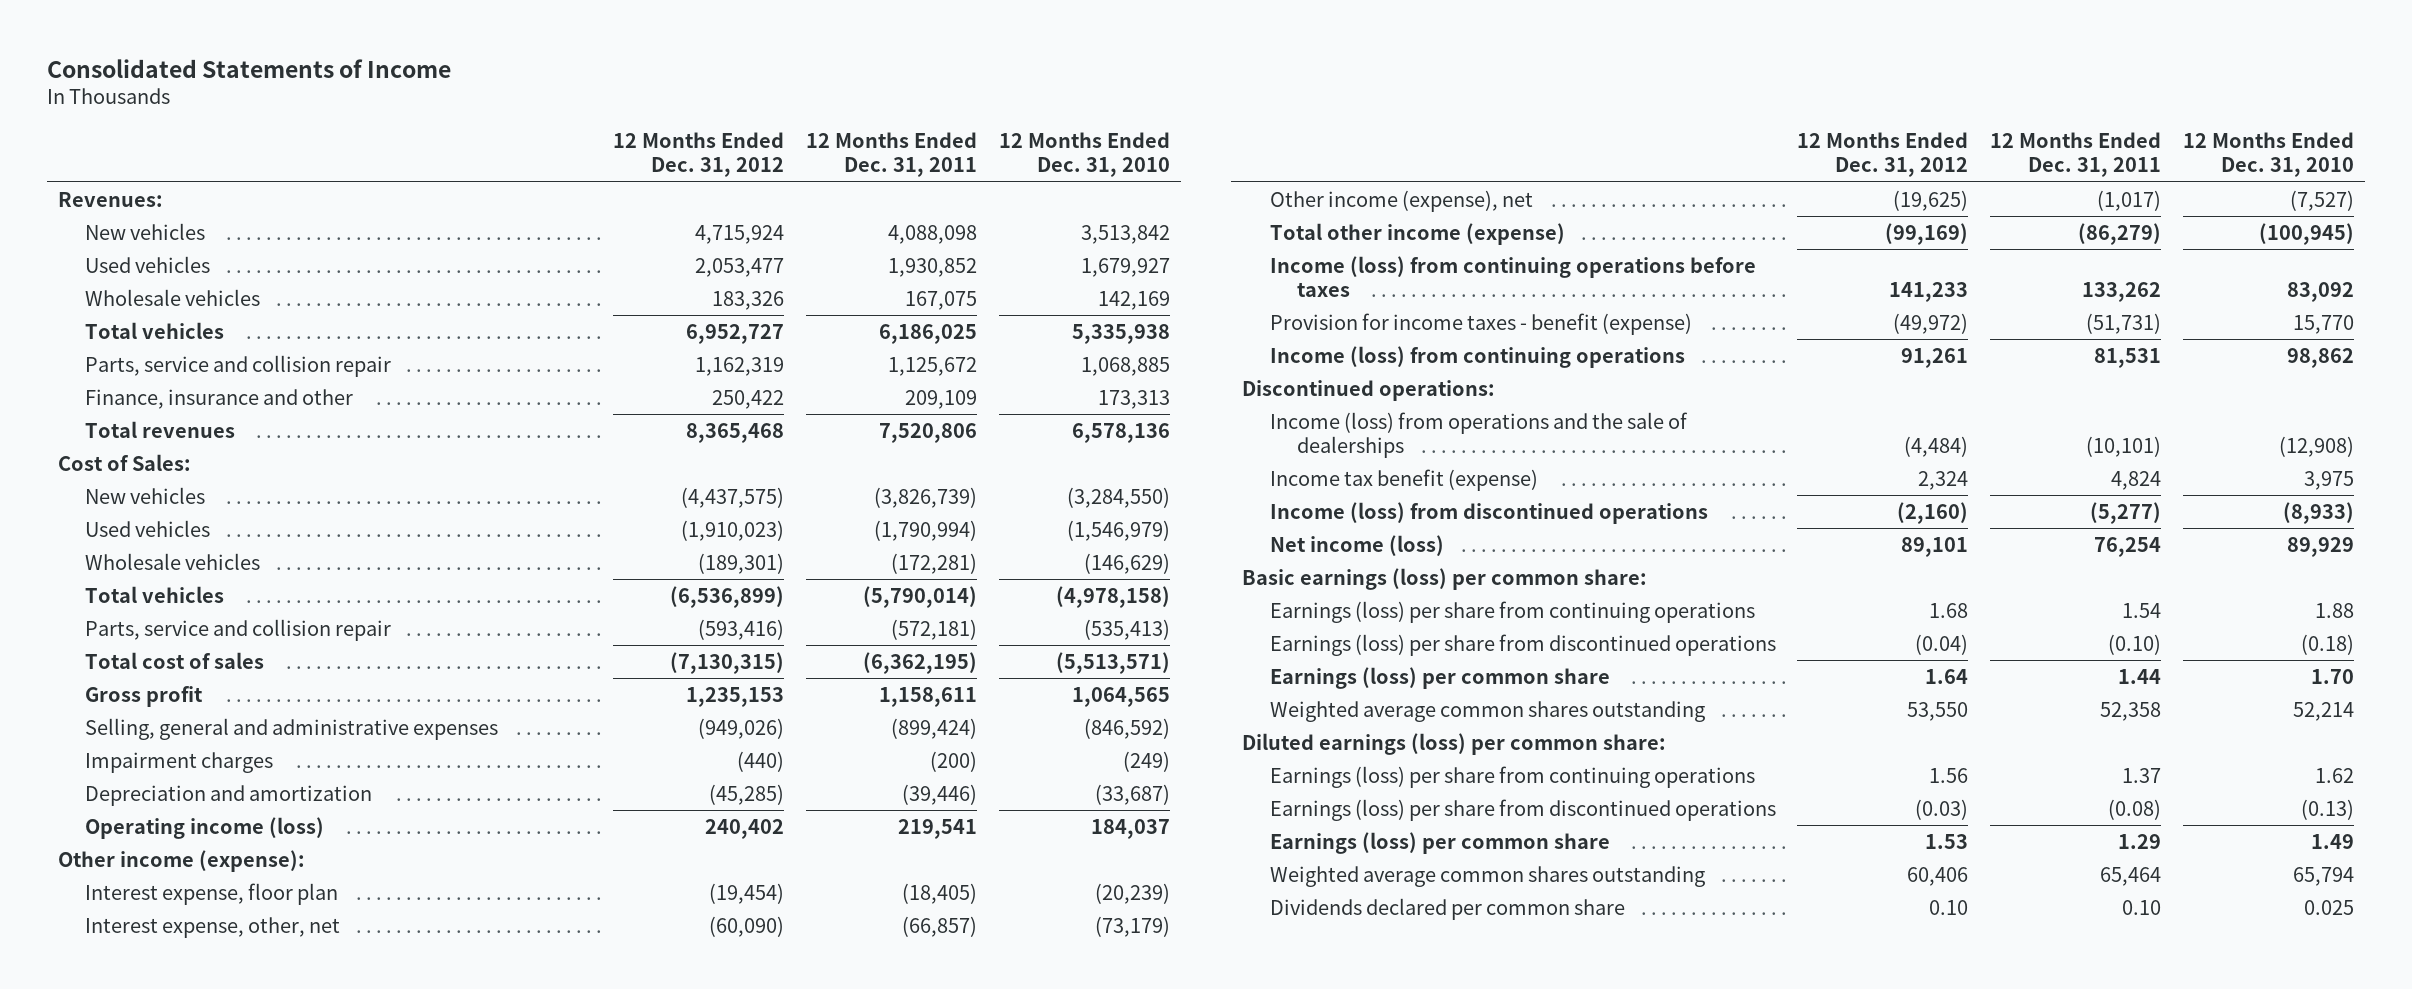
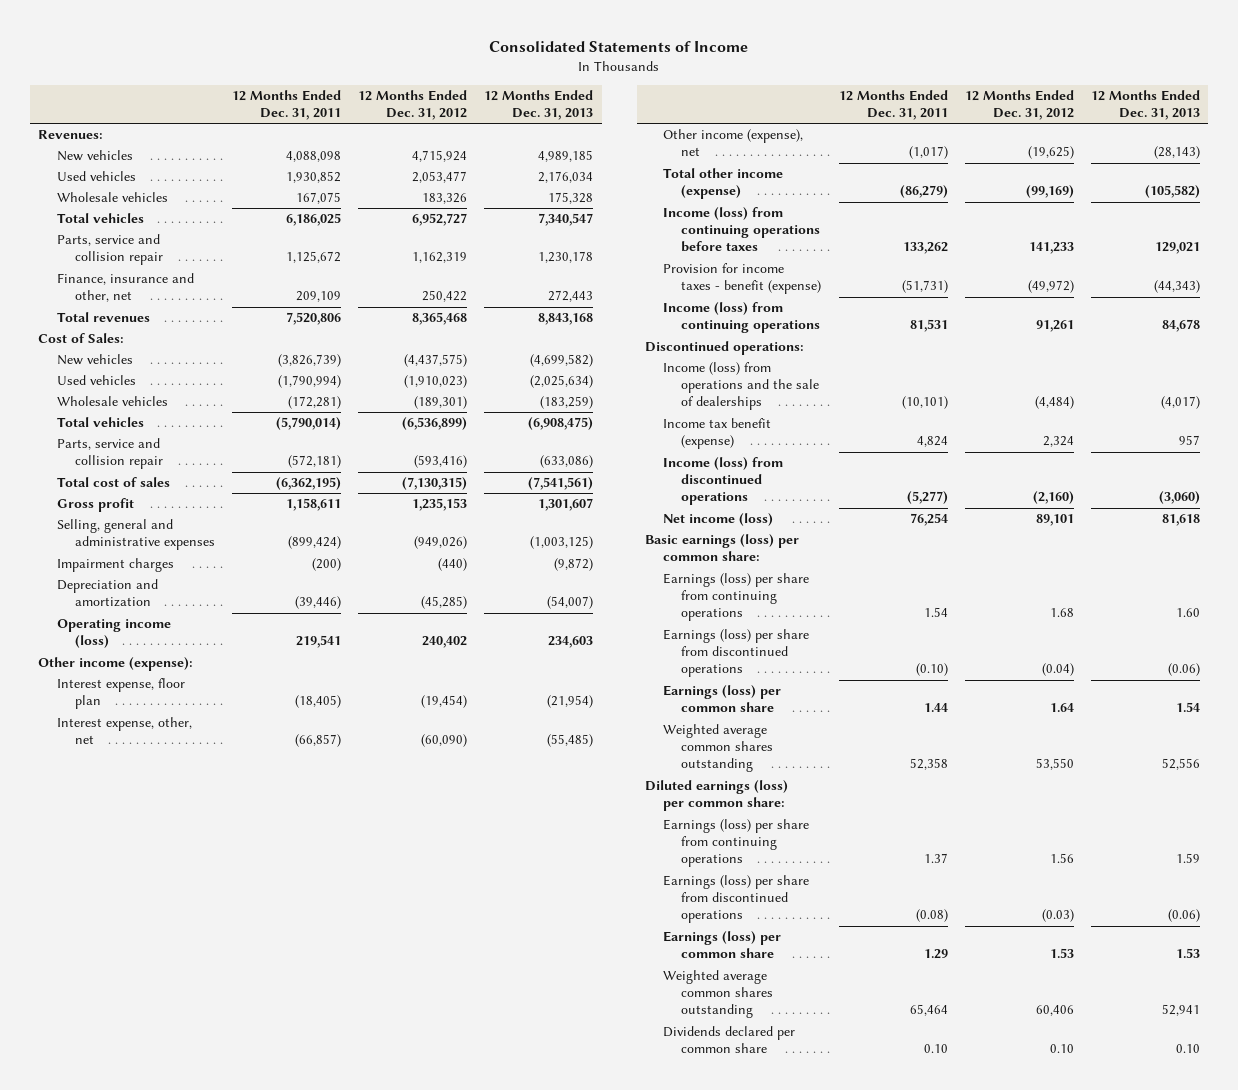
- | 12 Months Ended Dec. 31, 2012 | 12 Months Ended Dec. 31, 2011 | 12 Months Ended Dec. 31, 2010
+ | 12 Months Ended Dec. 31, 2011 | 12 Months Ended Dec. 31, 2012 | 12 Months Ended Dec. 31, 2013
- Finance, insurance and other | 250,422 | 209,109 | 173,313
+ Finance, insurance and other, net | 209,109 | 250,422 | 272,443

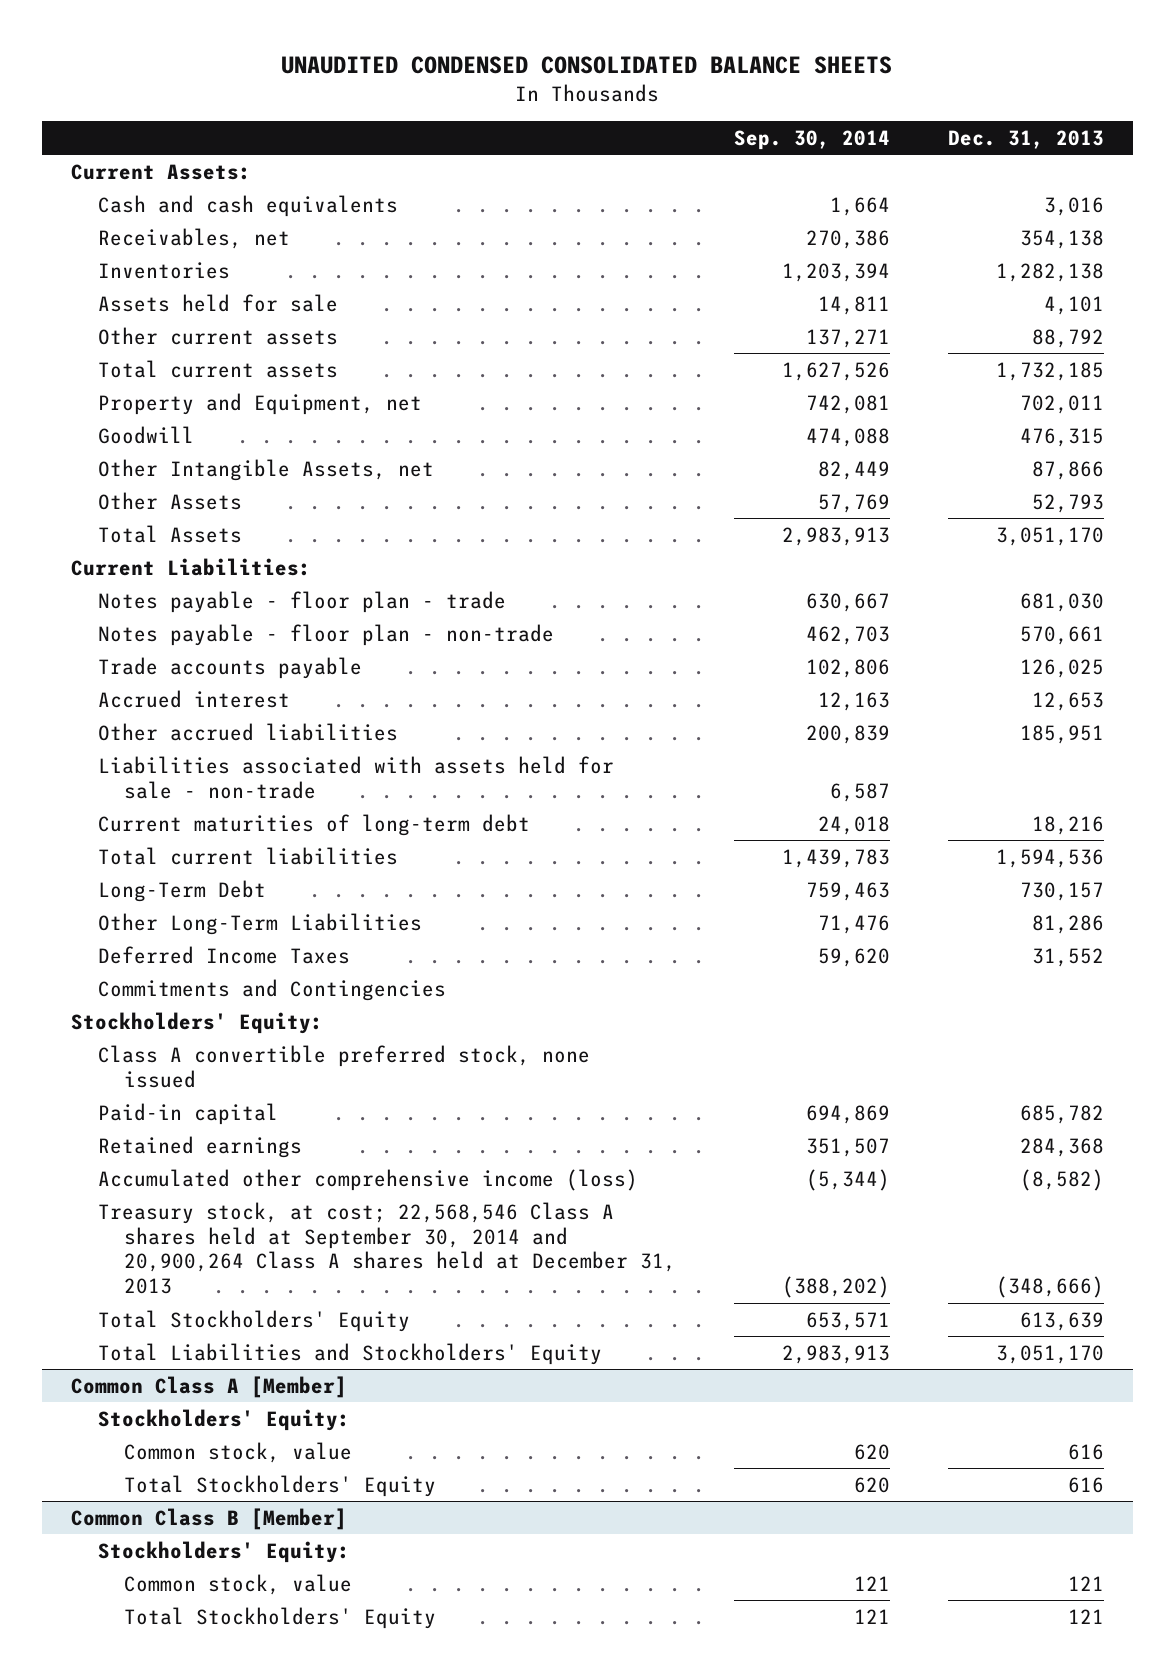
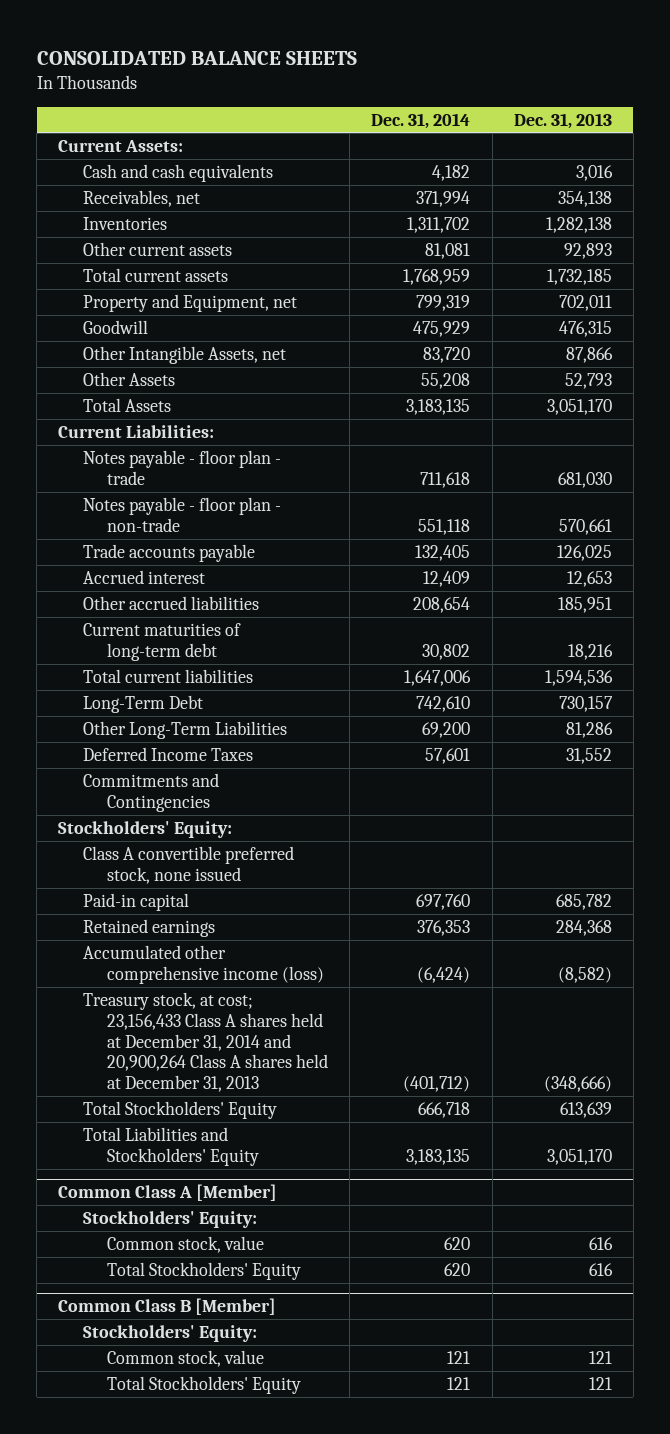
- UNAUDITED CONDENSED CONSOLIDATED BALANCE SHEETS
+ CONSOLIDATED BALANCE SHEETS
- | Sep. 30, 2014 | Dec. 31, 2013
+ | Dec. 31, 2014 | Dec. 31, 2013
- Assets held for sale | 14,811 | 4,101
- Other current assets | 137,271 | 88,792
+ Other current assets | 81,081 | 92,893
- Liabilities associated with assets held for sale - non-trade | 6,587 |
- Treasury stock, at cost; 22,568,546 Class A shares held at September 30, 2014 and 20,900,264 Class A shares held at December 31, 2013 | (388,202) | (348,666)
+ Treasury stock, at cost; 23,156,433 Class A shares held at December 31, 2014 and 20,900,264 Class A shares held at December 31, 2013 | (401,712) | (348,666)

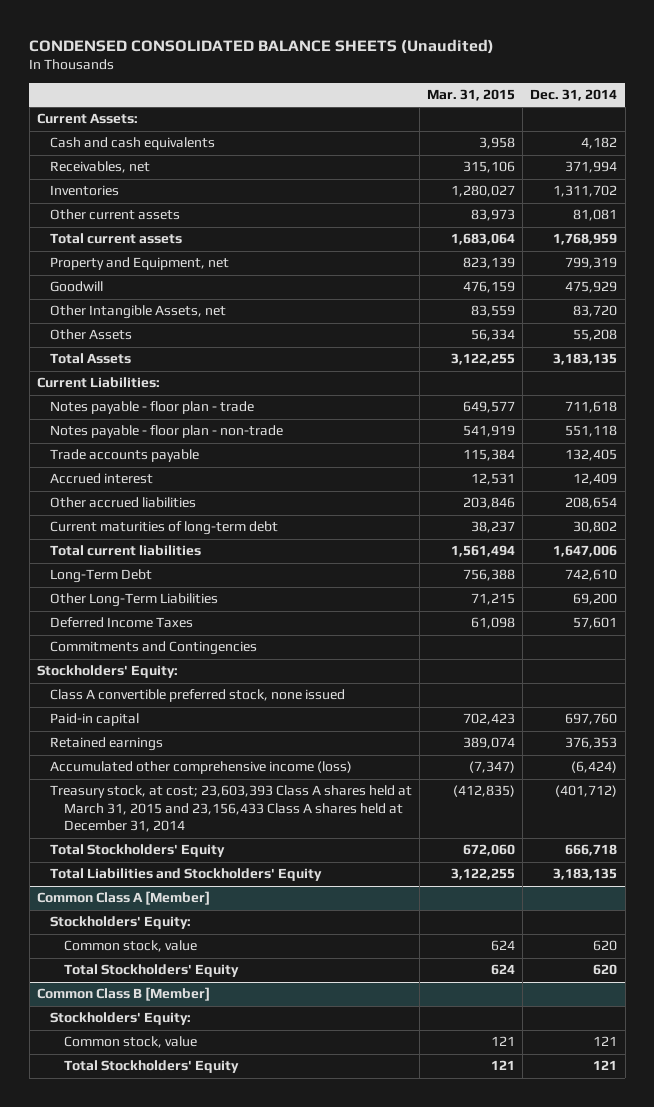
- CONSOLIDATED BALANCE SHEETS
+ CONDENSED CONSOLIDATED BALANCE SHEETS (Unaudited)
- | Dec. 31, 2014 | Dec. 31, 2013
+ | Mar. 31, 2015 | Dec. 31, 2014
- Treasury stock, at cost; 23,156,433 Class A shares held at December 31, 2014 and 20,900,264 Class A shares held at December 31, 2013 | (401,712) | (348,666)
+ Treasury stock, at cost; 23,603,393 Class A shares held at March 31, 2015 and 23,156,433 Class A shares held at December 31, 2014 | (412,835) | (401,712)

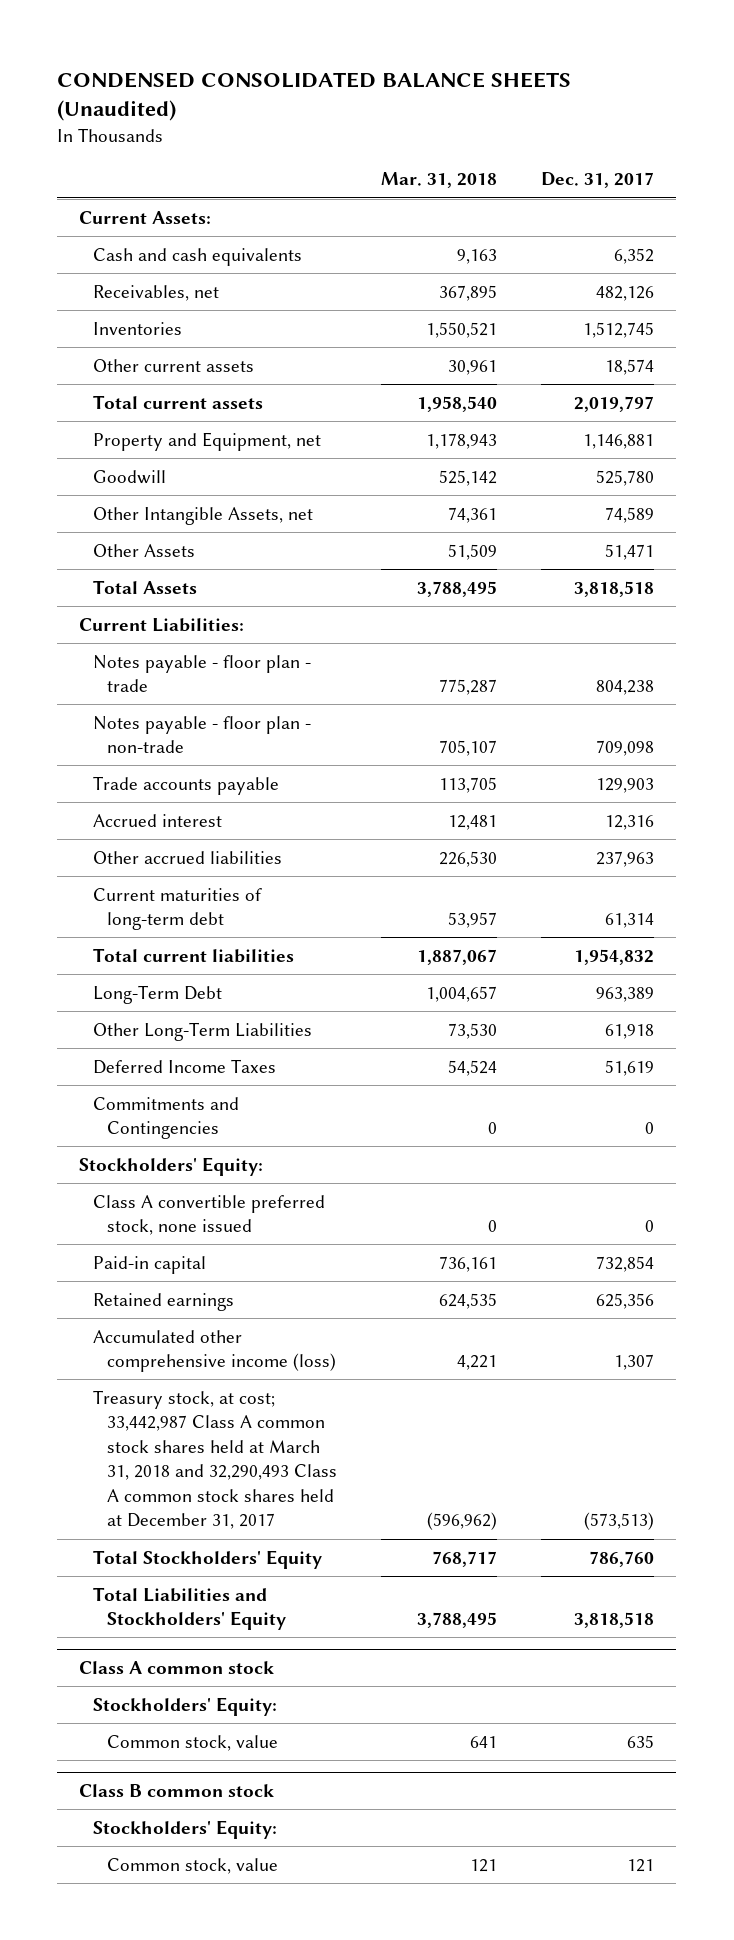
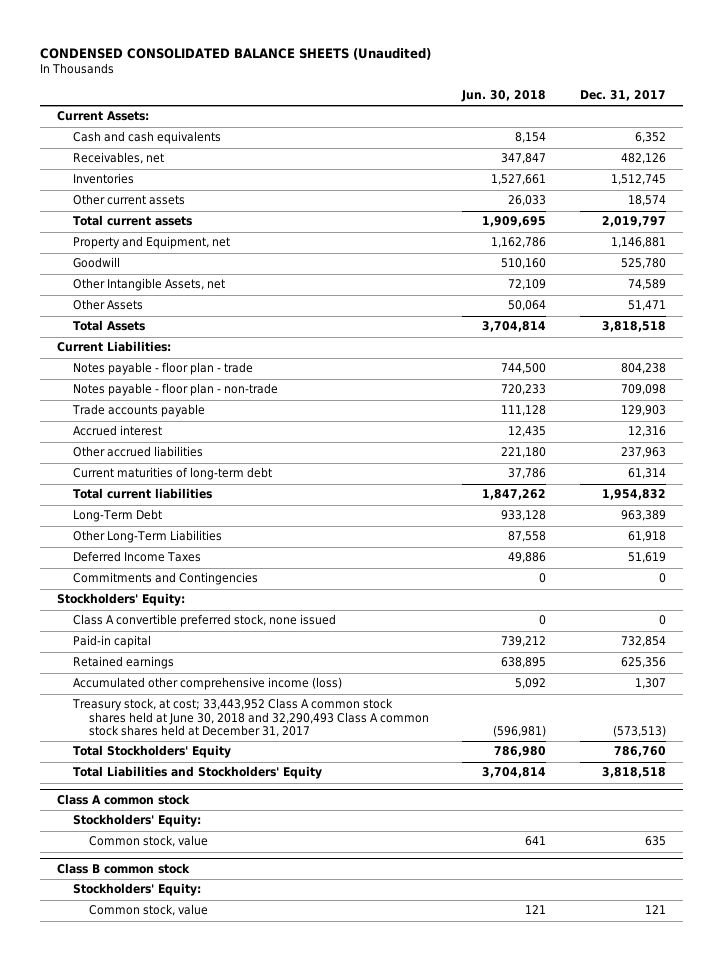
- | Mar. 31, 2018 | Dec. 31, 2017
+ | Jun. 30, 2018 | Dec. 31, 2017
- Treasury stock, at cost; 33,442,987 Class A common stock shares held at March 31, 2018 and 32,290,493 Class A common stock shares held at December 31, 2017 | (596,962) | (573,513)
+ Treasury stock, at cost; 33,443,952 Class A common stock shares held at June 30, 2018 and 32,290,493 Class A common stock shares held at December 31, 2017 | (596,981) | (573,513)

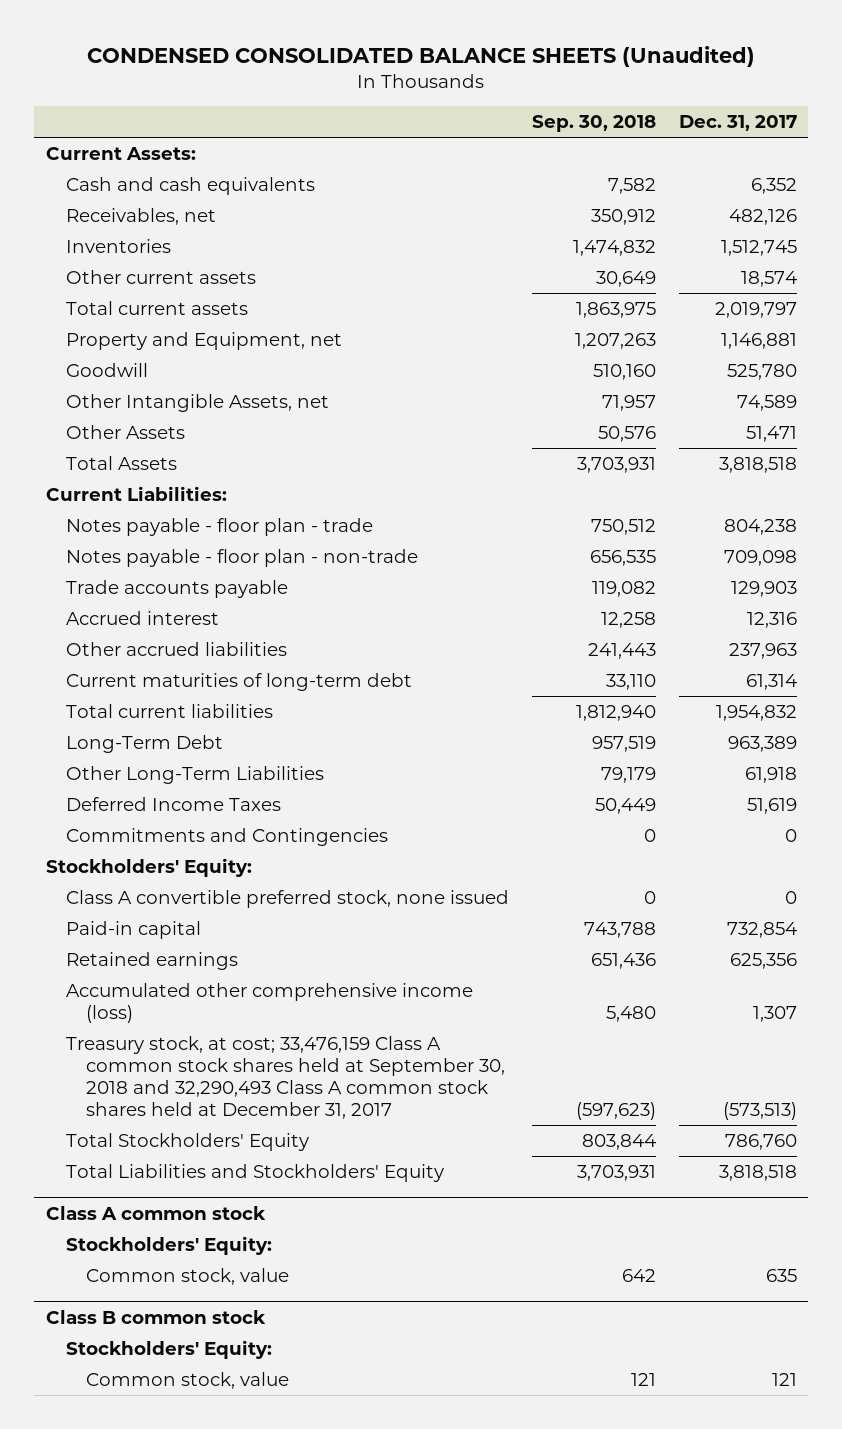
- | Jun. 30, 2018 | Dec. 31, 2017
+ | Sep. 30, 2018 | Dec. 31, 2017
- Treasury stock, at cost; 33,443,952 Class A common stock shares held at June 30, 2018 and 32,290,493 Class A common stock shares held at December 31, 2017 | (596,981) | (573,513)
+ Treasury stock, at cost; 33,476,159 Class A common stock shares held at September 30, 2018 and 32,290,493 Class A common stock shares held at December 31, 2017 | (597,623) | (573,513)

